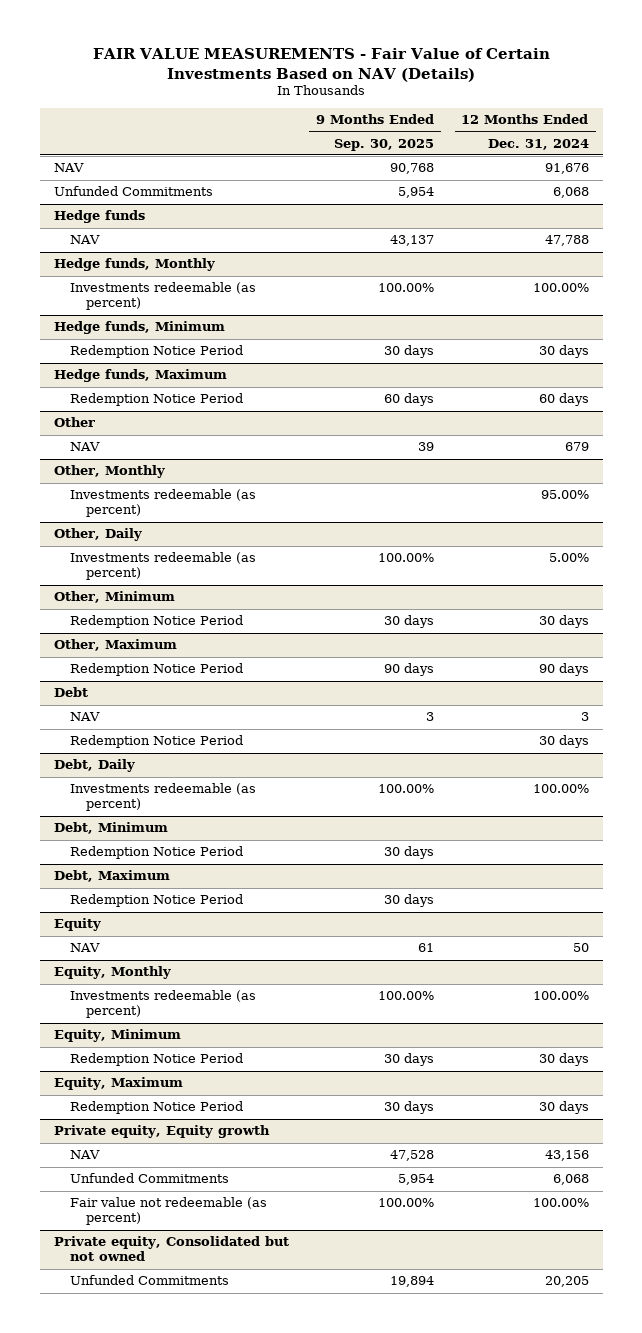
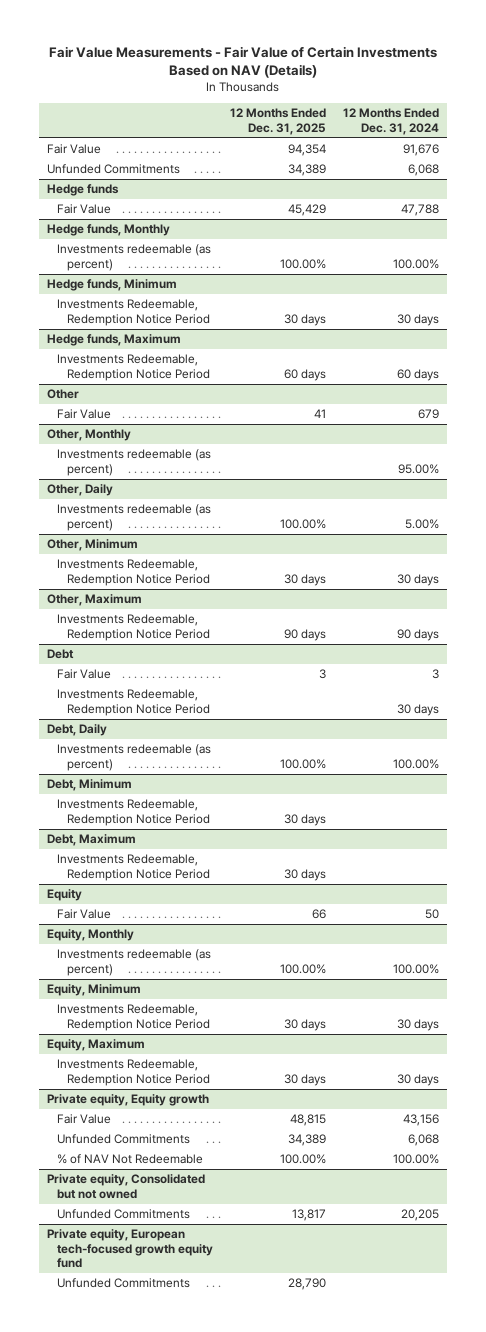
- FAIR VALUE MEASUREMENTS - Fair Value of Certain Investments Based on NAV (Details)
+ Fair Value Measurements - Fair Value of Certain Investments Based on NAV (Details)
- | 9 Months Ended Sep. 30, 2025 | 12 Months Ended Dec. 31, 2024
+ | 12 Months Ended Dec. 31, 2025 | 12 Months Ended Dec. 31, 2024
- NAV | 90,768 | 91,676
+ Fair Value | 94,354 | 91,676
@ Hedge funds
- NAV | 43,137 | 47,788
+ Fair Value | 45,429 | 47,788
@ Hedge funds, Minimum
- Redemption Notice Period | 30 days | 30 days
+ Investments Redeemable, Redemption Notice Period | 30 days | 30 days
@ Hedge funds, Maximum
- Redemption Notice Period | 60 days | 60 days
+ Investments Redeemable, Redemption Notice Period | 60 days | 60 days
@ Other
- NAV | 39 | 679
+ Fair Value | 41 | 679
@ Other, Minimum
- Redemption Notice Period | 30 days | 30 days
+ Investments Redeemable, Redemption Notice Period | 30 days | 30 days
@ Other, Maximum
- Redemption Notice Period | 90 days | 90 days
+ Investments Redeemable, Redemption Notice Period | 90 days | 90 days
@ Debt
- NAV | 3 | 3
- Redemption Notice Period | | 30 days
+ Fair Value | 3 | 3
+ Investments Redeemable, Redemption Notice Period | | 30 days
@ Debt, Minimum
- Redemption Notice Period | 30 days |
+ Investments Redeemable, Redemption Notice Period | 30 days |
@ Debt, Maximum
- Redemption Notice Period | 30 days |
+ Investments Redeemable, Redemption Notice Period | 30 days |
@ Equity
- NAV | 61 | 50
+ Fair Value | 66 | 50
@ Equity, Minimum
- Redemption Notice Period | 30 days | 30 days
+ Investments Redeemable, Redemption Notice Period | 30 days | 30 days
@ Equity, Maximum
- Redemption Notice Period | 30 days | 30 days
+ Investments Redeemable, Redemption Notice Period | 30 days | 30 days
@ Private equity, Equity growth
- NAV | 47,528 | 43,156
+ Fair Value | 48,815 | 43,156
- Fair value not redeemable (as percent) | 100.00% | 100.00%
+ % of NAV Not Redeemable | 100.00% | 100.00%
+ Private equity, European tech-focused growth equity fund
+ Unfunded Commitments | 28,790 |

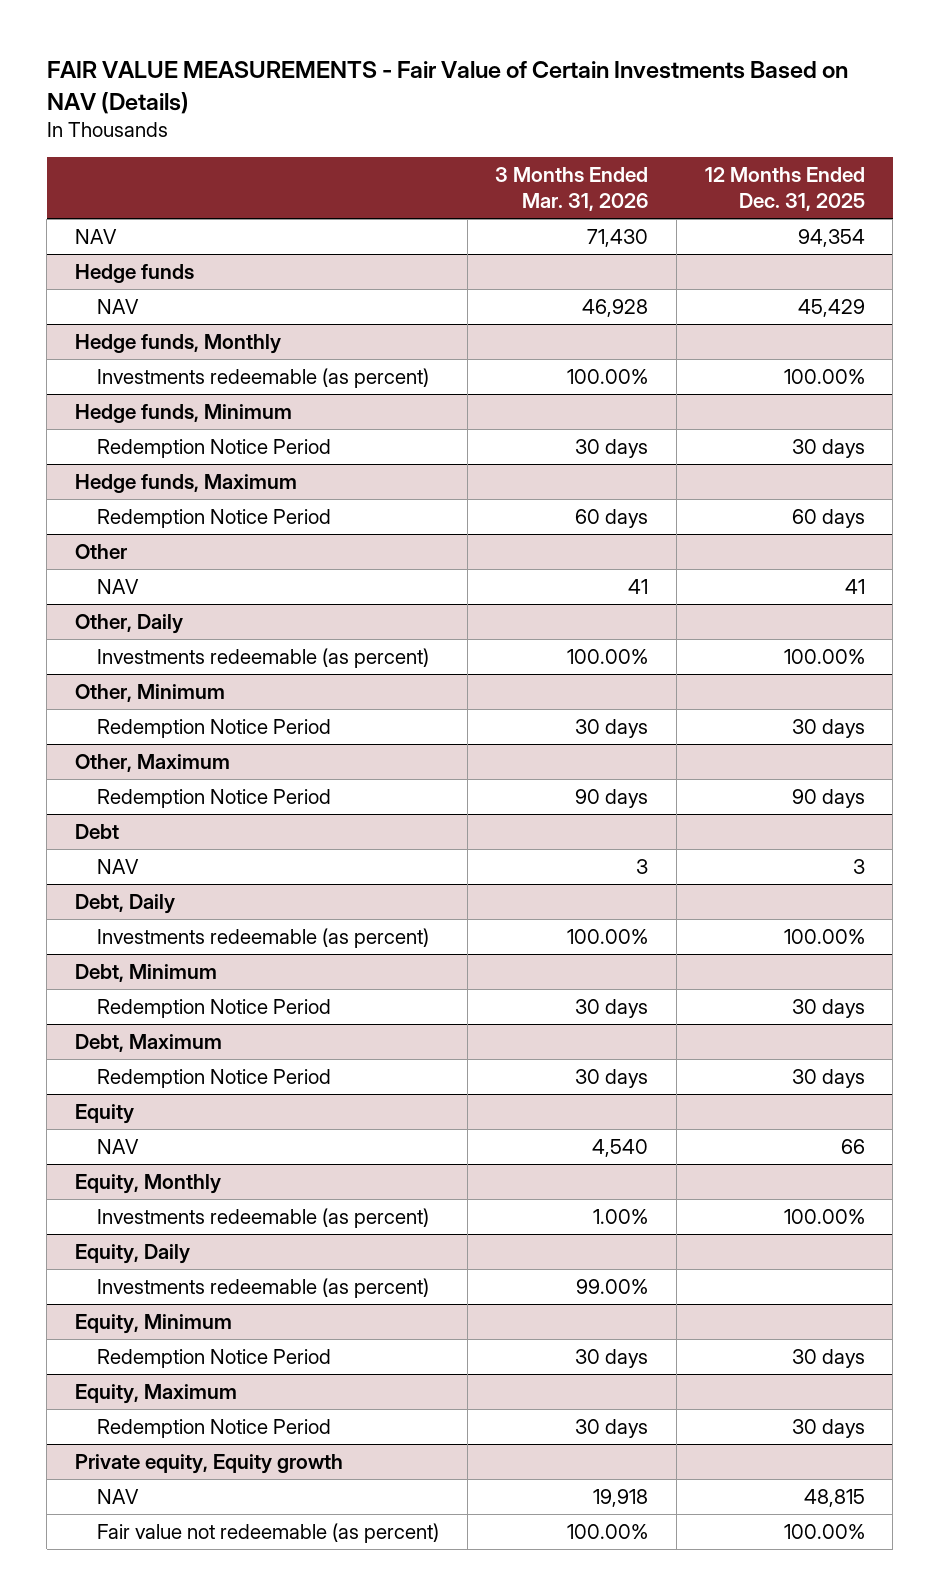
- Fair Value Measurements - Fair Value of Certain Investments Based on NAV (Details)
+ FAIR VALUE MEASUREMENTS - Fair Value of Certain Investments Based on NAV (Details)
- | 12 Months Ended Dec. 31, 2025 | 12 Months Ended Dec. 31, 2024
+ | 3 Months Ended Mar. 31, 2026 | 12 Months Ended Dec. 31, 2025
- Fair Value | 94,354 | 91,676
- Unfunded Commitments | 34,389 | 6,068
+ NAV | 71,430 | 94,354
@ Hedge funds
- Fair Value | 45,429 | 47,788
+ NAV | 46,928 | 45,429
@ Hedge funds, Minimum
- Investments Redeemable, Redemption Notice Period | 30 days | 30 days
+ Redemption Notice Period | 30 days | 30 days
@ Hedge funds, Maximum
- Investments Redeemable, Redemption Notice Period | 60 days | 60 days
+ Redemption Notice Period | 60 days | 60 days
@ Other
- Fair Value | 41 | 679
- Other, Monthly
- Investments redeemable (as percent) | | 95.00%
@ Other
+ NAV | 41 | 41
@ Other, Minimum
- Investments Redeemable, Redemption Notice Period | 30 days | 30 days
+ Redemption Notice Period | 30 days | 30 days
@ Other, Maximum
- Investments Redeemable, Redemption Notice Period | 90 days | 90 days
+ Redemption Notice Period | 90 days | 90 days
@ Debt
- Fair Value | 3 | 3
- Investments Redeemable, Redemption Notice Period | | 30 days
+ NAV | 3 | 3
@ Debt, Minimum
- Investments Redeemable, Redemption Notice Period | 30 days |
+ Redemption Notice Period | 30 days | 30 days
@ Debt, Maximum
- Investments Redeemable, Redemption Notice Period | 30 days |
+ Redemption Notice Period | 30 days | 30 days
@ Equity
- Fair Value | 66 | 50
+ NAV | 4,540 | 66
+ Equity, Daily
+ Investments redeemable (as percent) | 99.00% |
@ Equity, Minimum
- Investments Redeemable, Redemption Notice Period | 30 days | 30 days
+ Redemption Notice Period | 30 days | 30 days
@ Equity, Maximum
- Investments Redeemable, Redemption Notice Period | 30 days | 30 days
+ Redemption Notice Period | 30 days | 30 days
@ Private equity, Equity growth
- Fair Value | 48,815 | 43,156
- Unfunded Commitments | 34,389 | 6,068
- % of NAV Not Redeemable | 100.00% | 100.00%
- Private equity, Consolidated but not owned
- Unfunded Commitments | 13,817 | 20,205
- Private equity, European tech-focused growth equity fund
- Unfunded Commitments | 28,790 |
@ Private equity, Equity growth
+ NAV | 19,918 | 48,815
+ Fair value not redeemable (as percent) | 100.00% | 100.00%

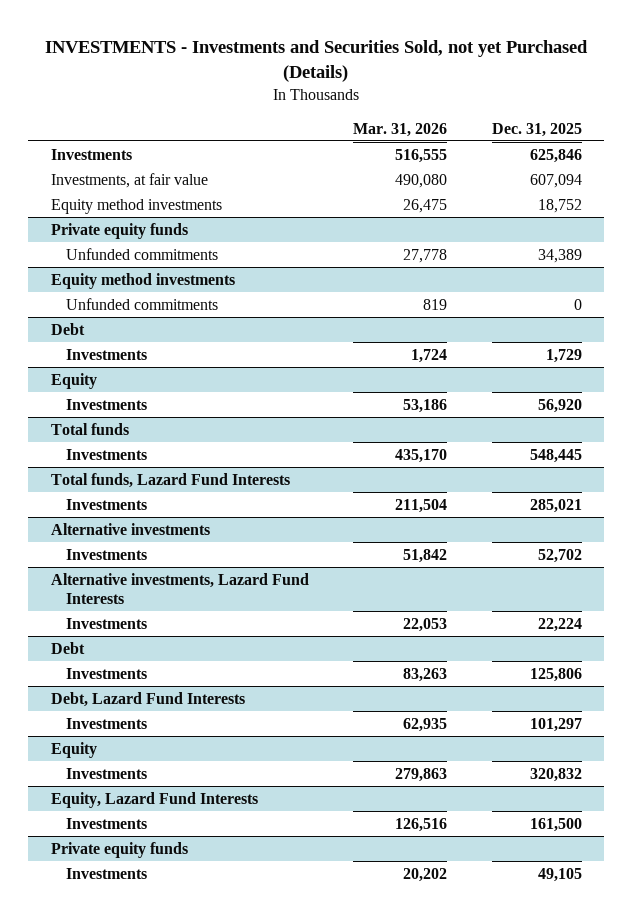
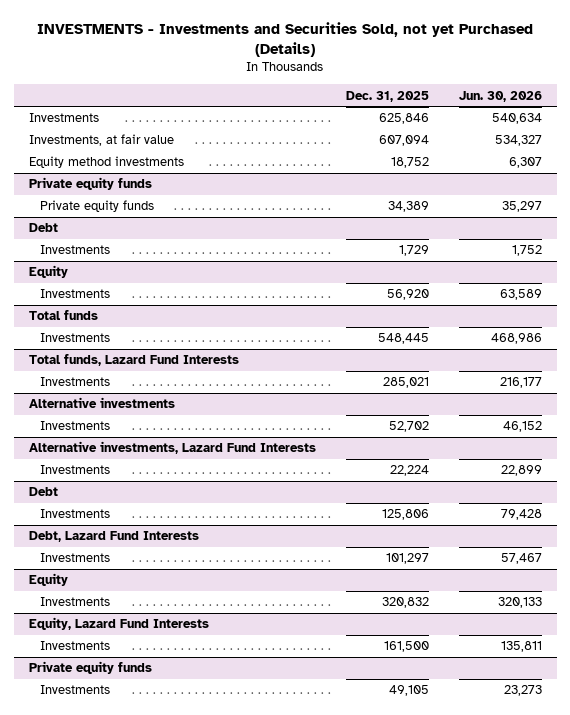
- | Mar. 31, 2026 | Dec. 31, 2025
+ | Dec. 31, 2025 | Jun. 30, 2026
@ Private equity funds
- Unfunded commitments | 27,778 | 34,389
- Equity method investments
- Unfunded commitments | 819 | 0
@ Private equity funds
+ Private equity funds | 34,389 | 35,297

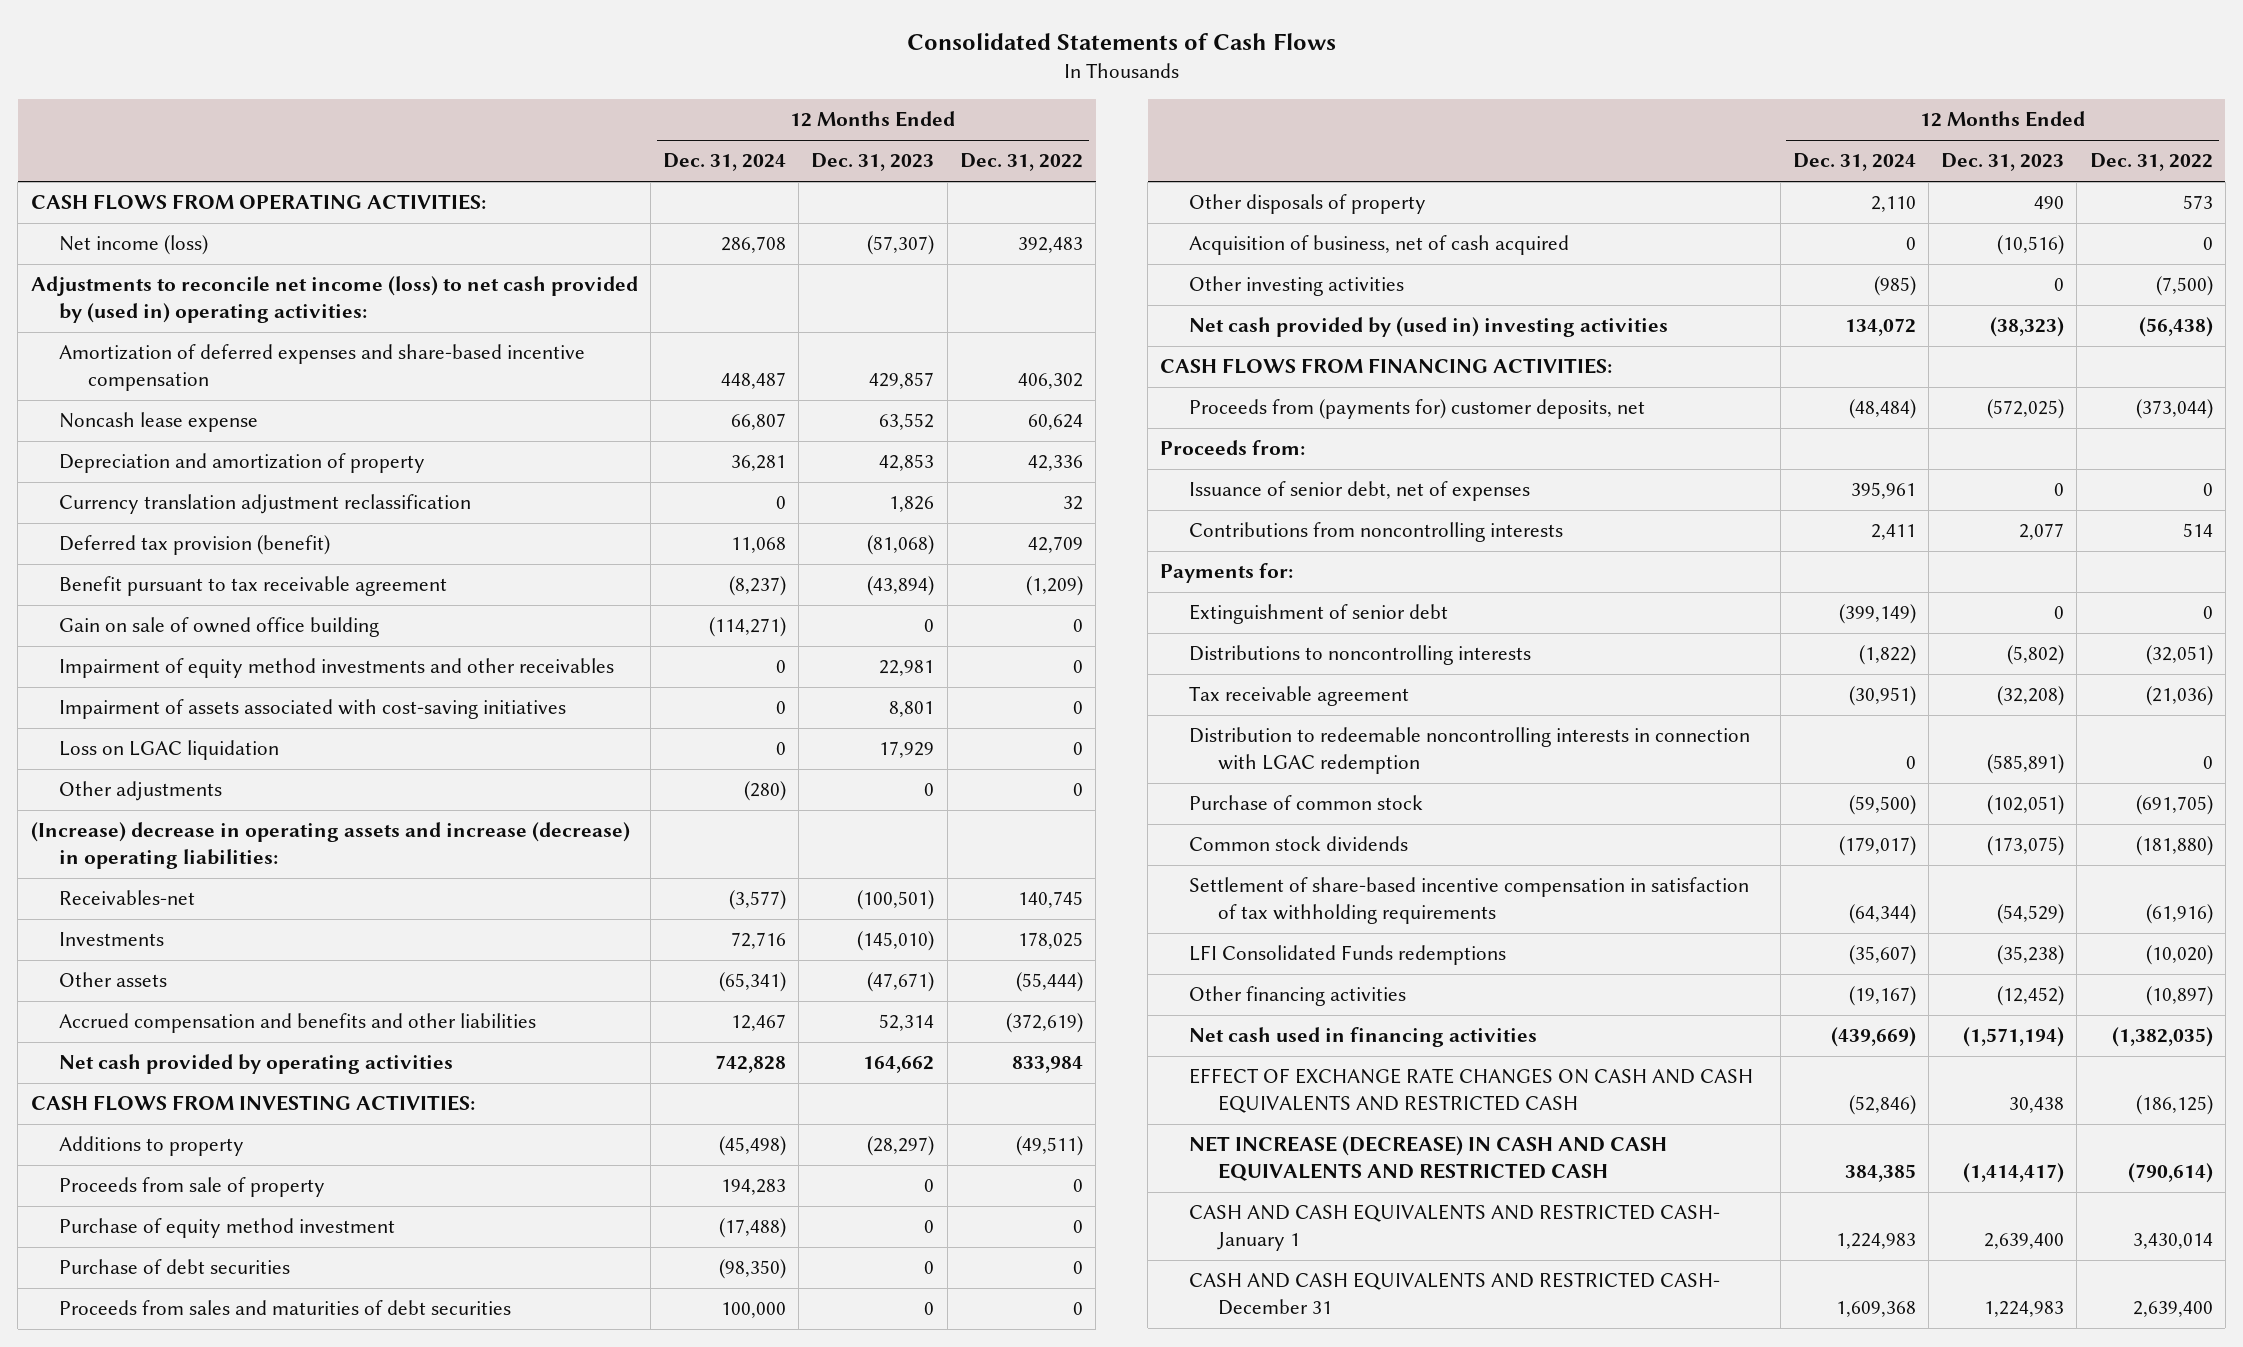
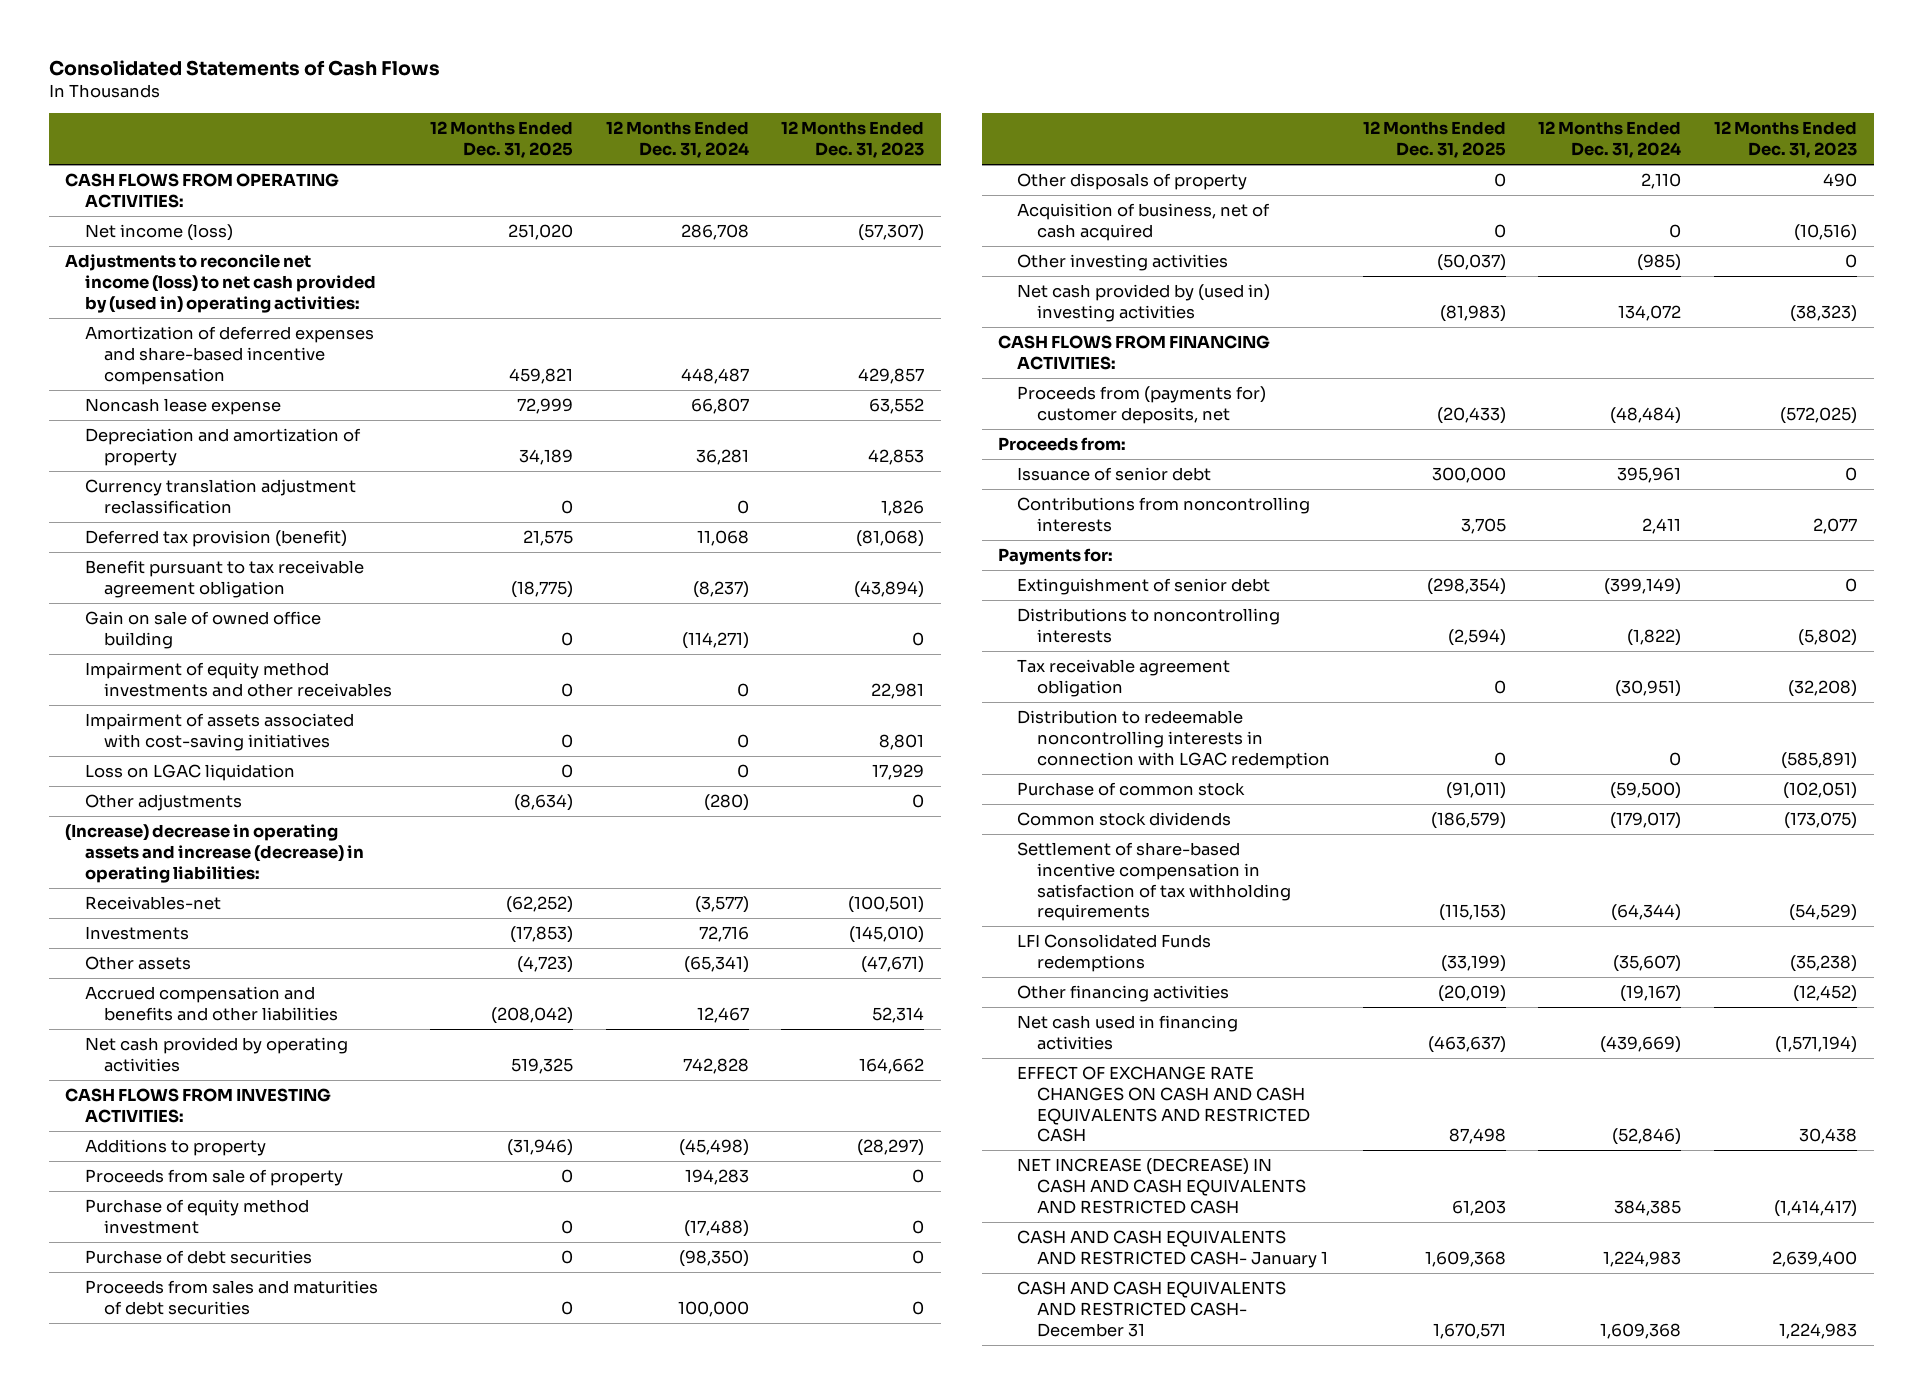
- | 12 Months Ended Dec. 31, 2024 | 12 Months Ended Dec. 31, 2023 | 12 Months Ended Dec. 31, 2022
+ | 12 Months Ended Dec. 31, 2025 | 12 Months Ended Dec. 31, 2024 | 12 Months Ended Dec. 31, 2023
- Benefit pursuant to tax receivable agreement | (8,237) | (43,894) | (1,209)
+ Benefit pursuant to tax receivable agreement obligation | (18,775) | (8,237) | (43,894)
- Issuance of senior debt, net of expenses | 395,961 | 0 | 0
+ Issuance of senior debt | 300,000 | 395,961 | 0
- Tax receivable agreement | (30,951) | (32,208) | (21,036)
+ Tax receivable agreement obligation | 0 | (30,951) | (32,208)

